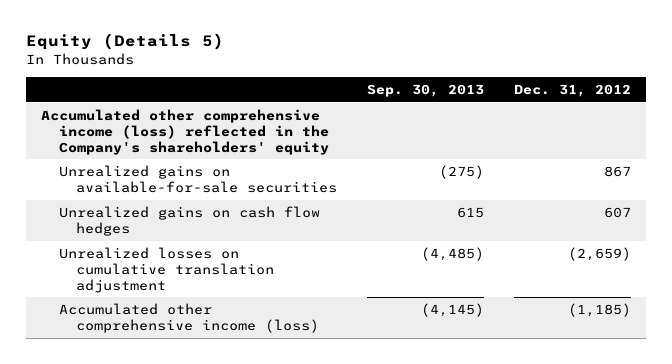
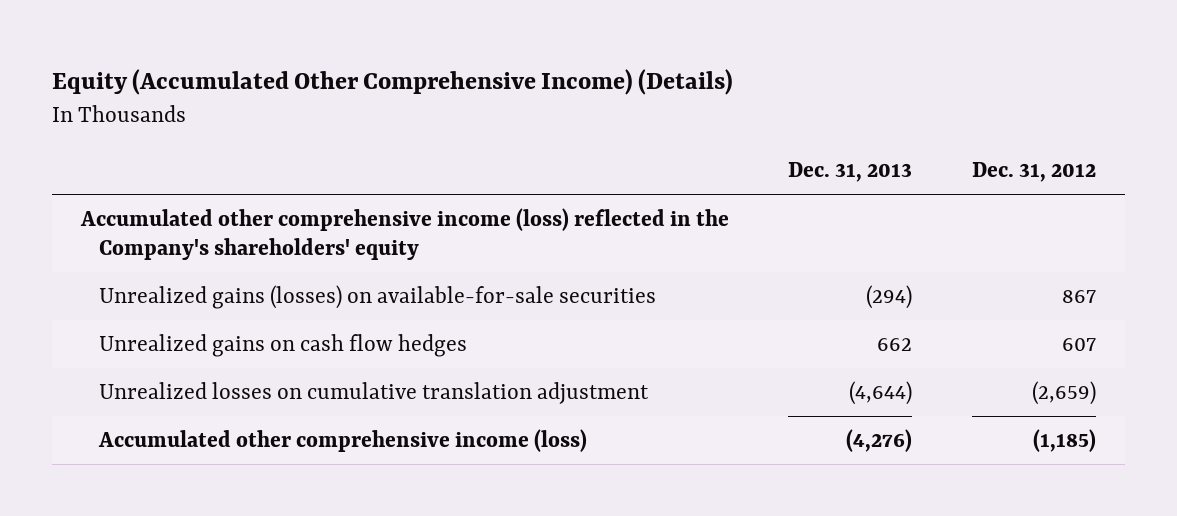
- Equity (Details 5)
+ Equity (Accumulated Other Comprehensive Income) (Details)
- | Sep. 30, 2013 | Dec. 31, 2012
+ | Dec. 31, 2013 | Dec. 31, 2012
- Unrealized gains on available-for-sale securities | (275) | 867
+ Unrealized gains (losses) on available-for-sale securities | (294) | 867

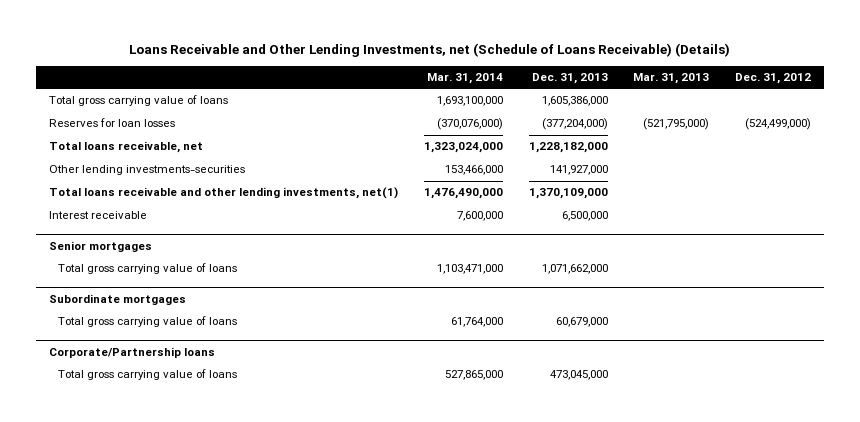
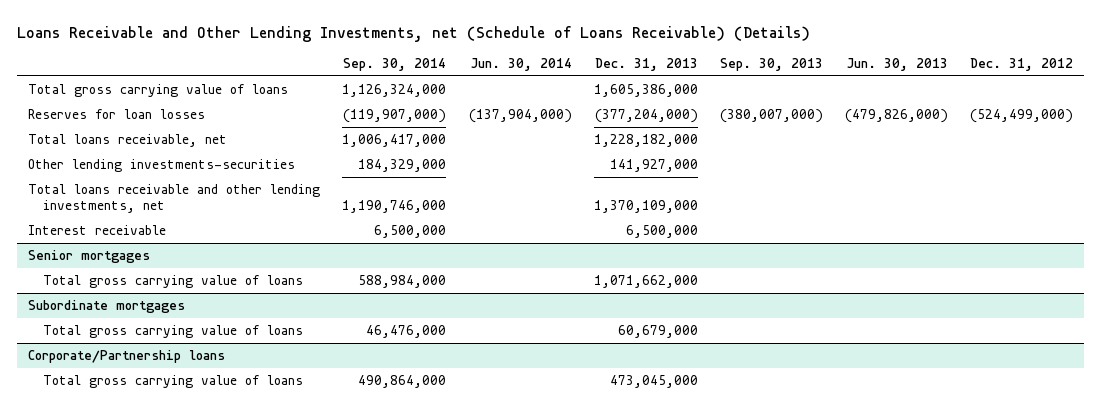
- | Mar. 31, 2014 | Dec. 31, 2013 | Mar. 31, 2013 | Dec. 31, 2012
+ | Sep. 30, 2014 | Jun. 30, 2014 | Dec. 31, 2013 | Sep. 30, 2013 | Jun. 30, 2013 | Dec. 31, 2012
- Total loans receivable and other lending investments, net(1) | 1,476,490,000 | 1,370,109,000 | |
+ Total loans receivable and other lending investments, net | 1,190,746,000 | | 1,370,109,000 | | |

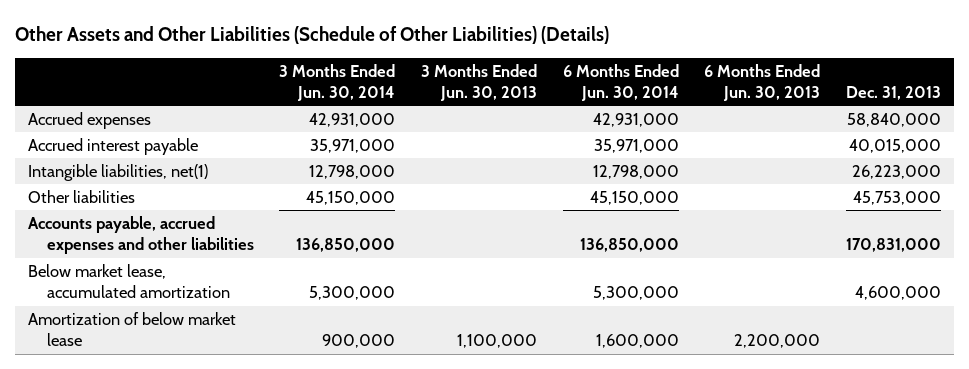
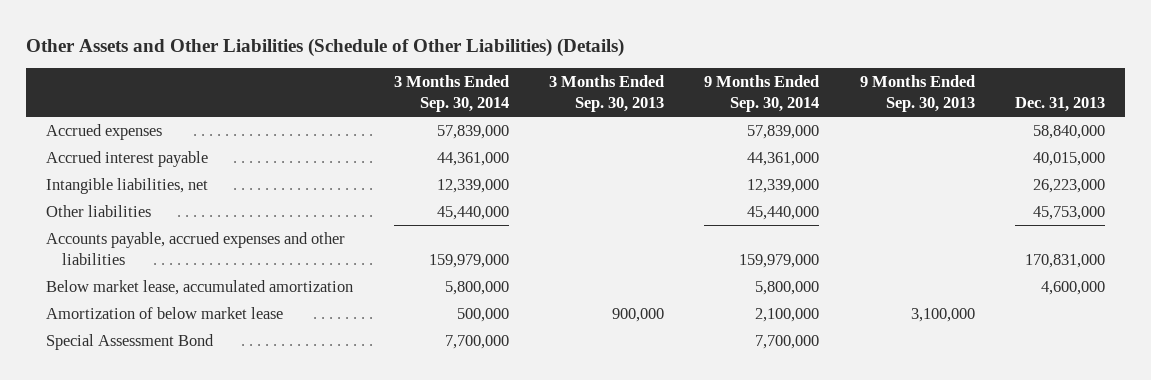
- | 3 Months Ended Jun. 30, 2014 | 3 Months Ended Jun. 30, 2013 | 6 Months Ended Jun. 30, 2014 | 6 Months Ended Jun. 30, 2013 | Dec. 31, 2013
+ | 3 Months Ended Sep. 30, 2014 | 3 Months Ended Sep. 30, 2013 | 9 Months Ended Sep. 30, 2014 | 9 Months Ended Sep. 30, 2013 | Dec. 31, 2013
- Intangible liabilities, net(1) | 12,798,000 | | 12,798,000 | | 26,223,000
+ Intangible liabilities, net | 12,339,000 | | 12,339,000 | | 26,223,000
+ Special Assessment Bond | 7,700,000 | | 7,700,000 | |

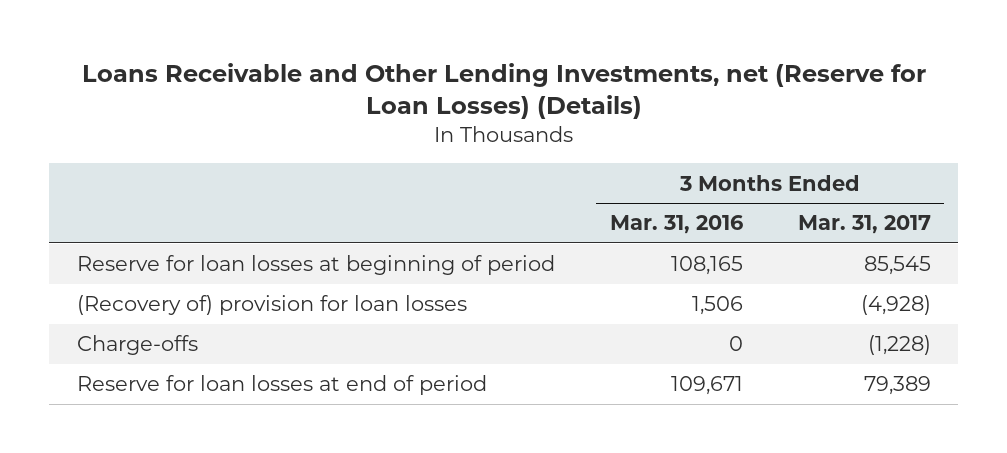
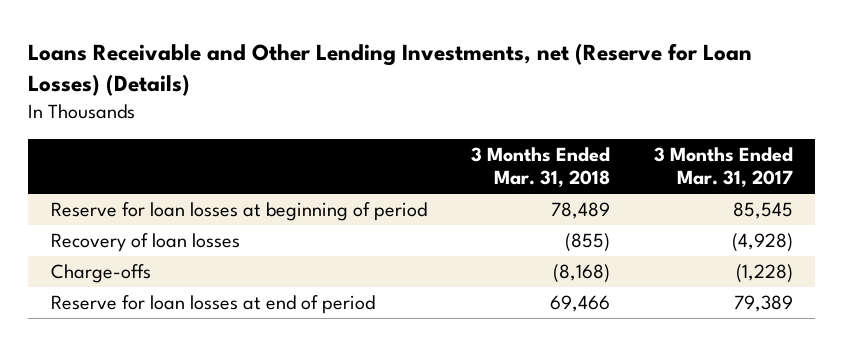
- | 3 Months Ended Mar. 31, 2016 | 3 Months Ended Mar. 31, 2017
+ | 3 Months Ended Mar. 31, 2018 | 3 Months Ended Mar. 31, 2017
- (Recovery of) provision for loan losses | 1,506 | (4,928)
+ Recovery of loan losses | (855) | (4,928)

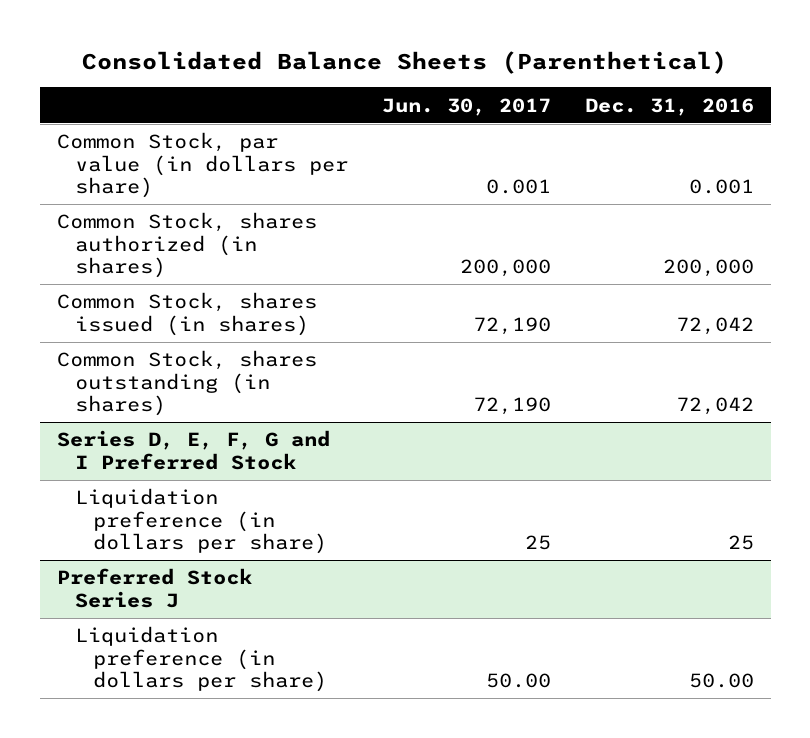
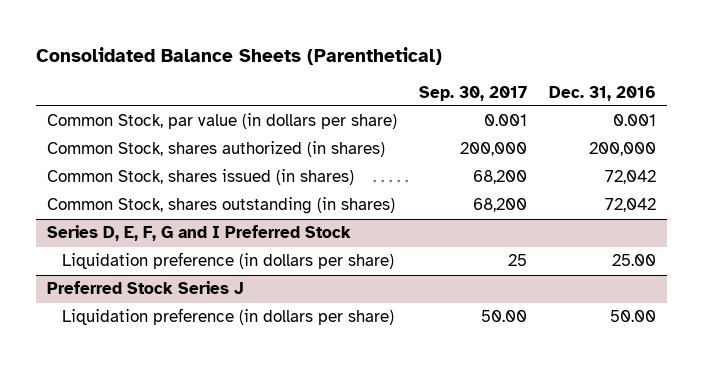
- | Jun. 30, 2017 | Dec. 31, 2016
+ | Sep. 30, 2017 | Dec. 31, 2016
@ Series D, E, F, G and I Preferred Stock
- Liquidation preference (in dollars per share) | 25 | 25
+ Liquidation preference (in dollars per share) | 25 | 25.00

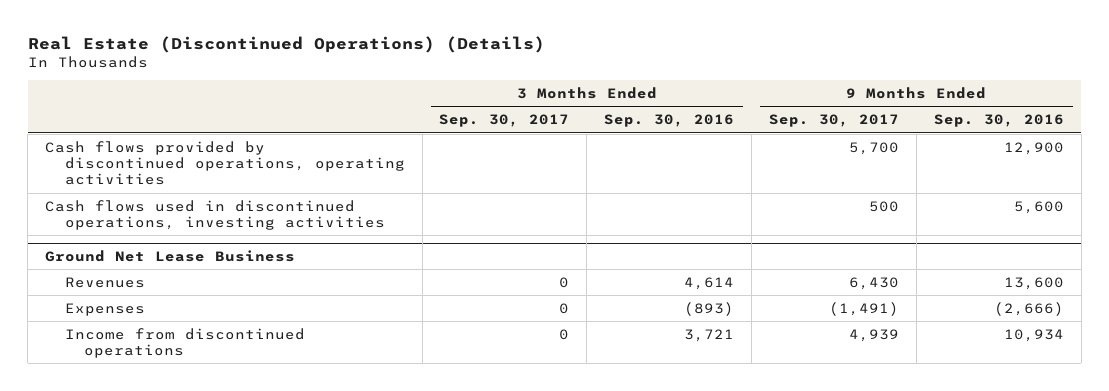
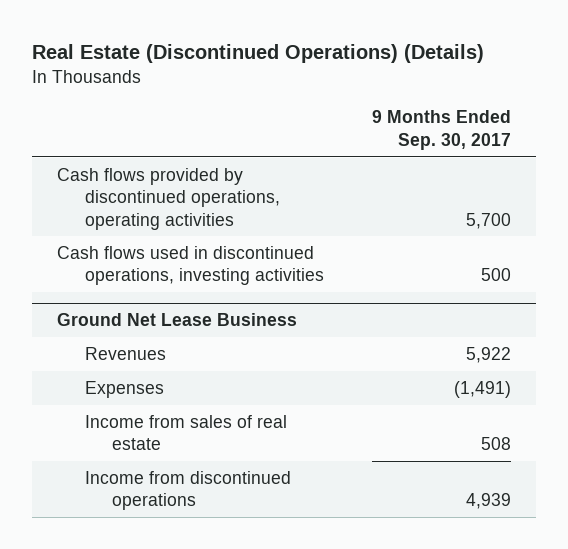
- | 3 Months Ended Sep. 30, 2017 | 3 Months Ended Sep. 30, 2016 | 9 Months Ended Sep. 30, 2017 | 9 Months Ended Sep. 30, 2016
+ | 9 Months Ended Sep. 30, 2017
@ Ground Net Lease Business
- Revenues | 0 | 4,614 | 6,430 | 13,600
+ Revenues | 5,922
+ Income from sales of real estate | 508

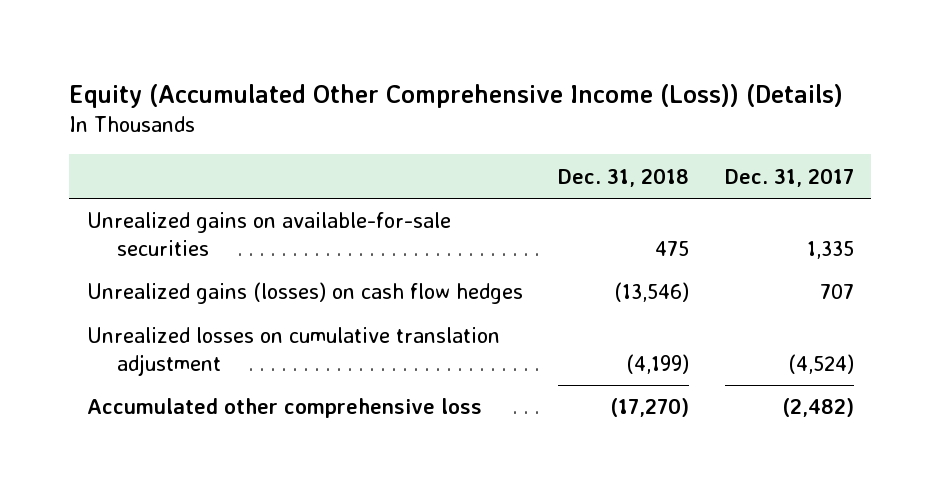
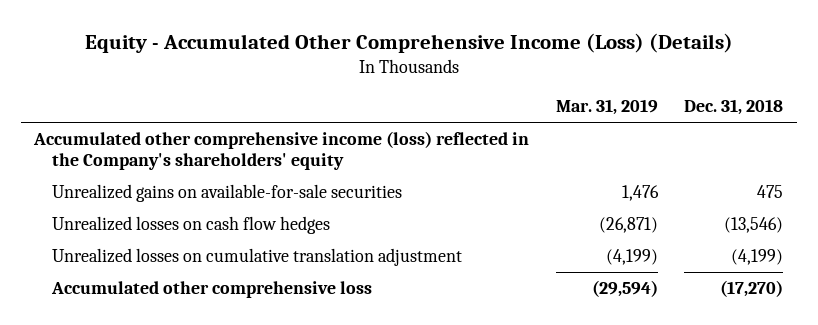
- Equity (Accumulated Other Comprehensive Income (Loss)) (Details)
+ Equity - Accumulated Other Comprehensive Income (Loss) (Details)
- | Dec. 31, 2018 | Dec. 31, 2017
+ | Mar. 31, 2019 | Dec. 31, 2018
+ Accumulated other comprehensive income (loss) reflected in the Company's shareholders' equity
- Unrealized gains (losses) on cash flow hedges | (13,546) | 707
+ Unrealized losses on cash flow hedges | (26,871) | (13,546)

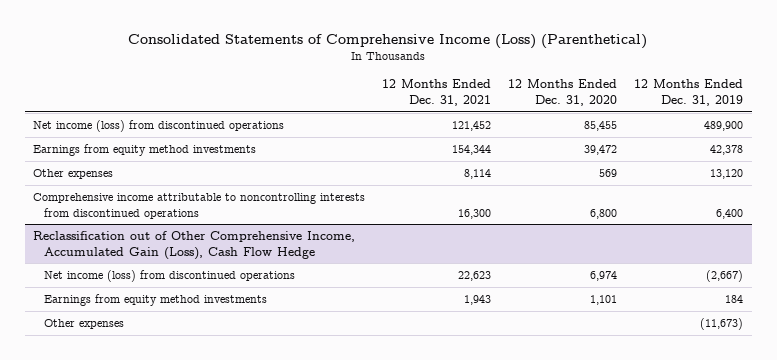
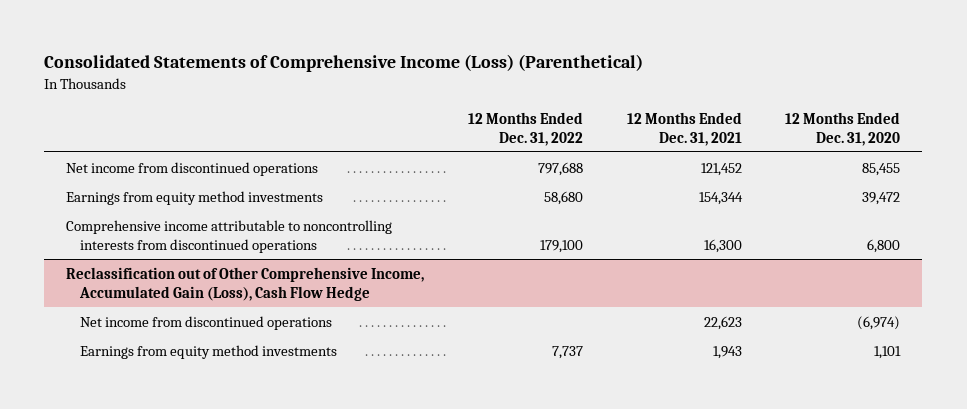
- | 12 Months Ended Dec. 31, 2021 | 12 Months Ended Dec. 31, 2020 | 12 Months Ended Dec. 31, 2019
+ | 12 Months Ended Dec. 31, 2022 | 12 Months Ended Dec. 31, 2021 | 12 Months Ended Dec. 31, 2020
- Net income (loss) from discontinued operations | 121,452 | 85,455 | 489,900
+ Net income from discontinued operations | 797,688 | 121,452 | 85,455
- Other expenses | 8,114 | 569 | 13,120
@ Reclassification out of Other Comprehensive Income, Accumulated Gain (Loss), Cash Flow Hedge
- Net income (loss) from discontinued operations | 22,623 | 6,974 | (2,667)
+ Net income from discontinued operations | | 22,623 | (6,974)
- Other expenses | | | (11,673)

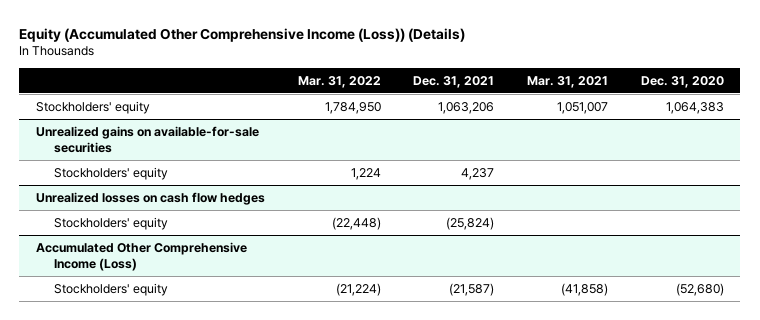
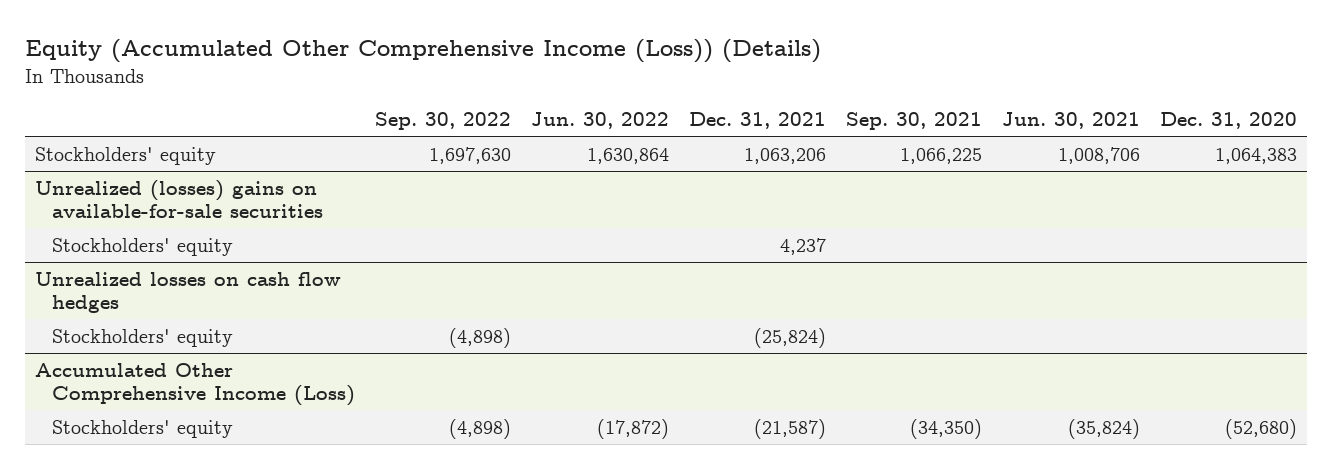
- | Mar. 31, 2022 | Dec. 31, 2021 | Mar. 31, 2021 | Dec. 31, 2020
+ | Sep. 30, 2022 | Jun. 30, 2022 | Dec. 31, 2021 | Sep. 30, 2021 | Jun. 30, 2021 | Dec. 31, 2020
- Unrealized gains on available-for-sale securities
+ Unrealized (losses) gains on available-for-sale securities

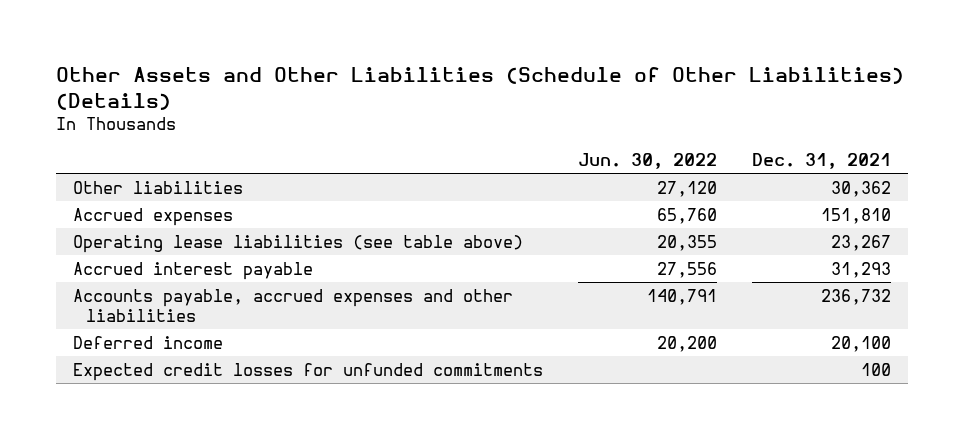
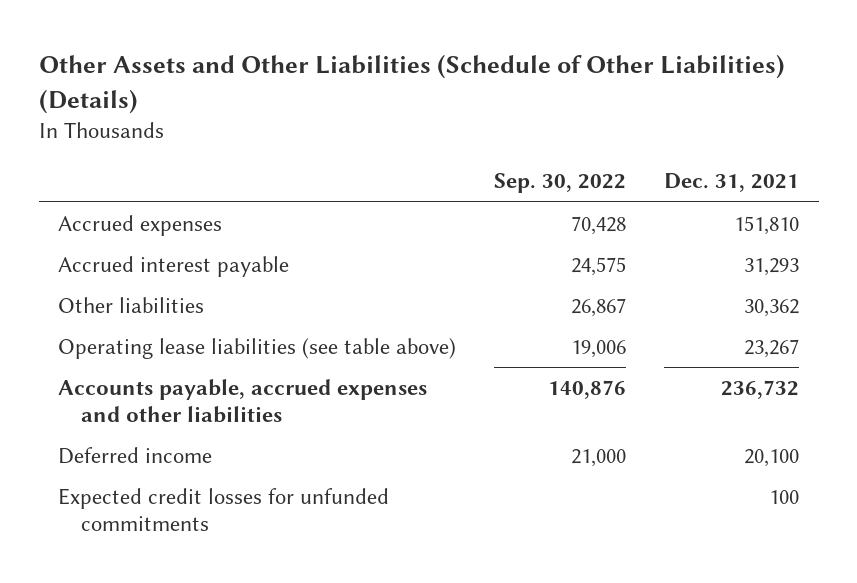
- | Jun. 30, 2022 | Dec. 31, 2021
+ | Sep. 30, 2022 | Dec. 31, 2021
moved down: Other liabilities | 26,867 | 30,362
moved down: Operating lease liabilities (see table above) | 19,006 | 23,267

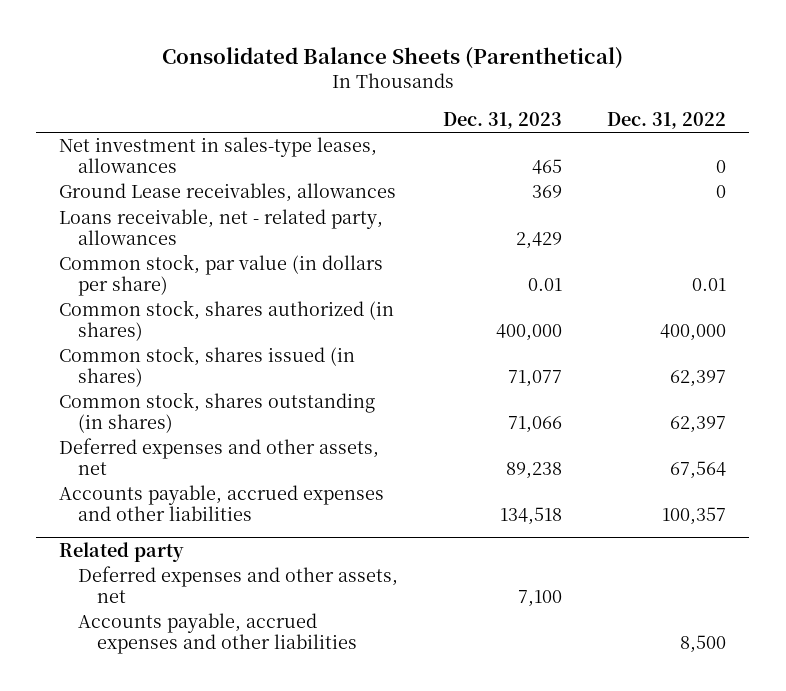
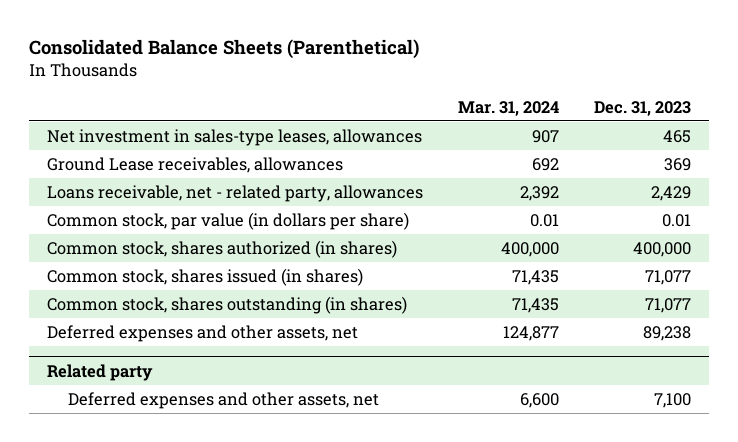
- | Dec. 31, 2023 | Dec. 31, 2022
+ | Mar. 31, 2024 | Dec. 31, 2023
- Common stock, shares outstanding (in shares) | 71,066 | 62,397
+ Common stock, shares outstanding (in shares) | 71,435 | 71,077
- Accounts payable, accrued expenses and other liabilities | 134,518 | 100,357
@ Related party
- Accounts payable, accrued expenses and other liabilities | | 8,500

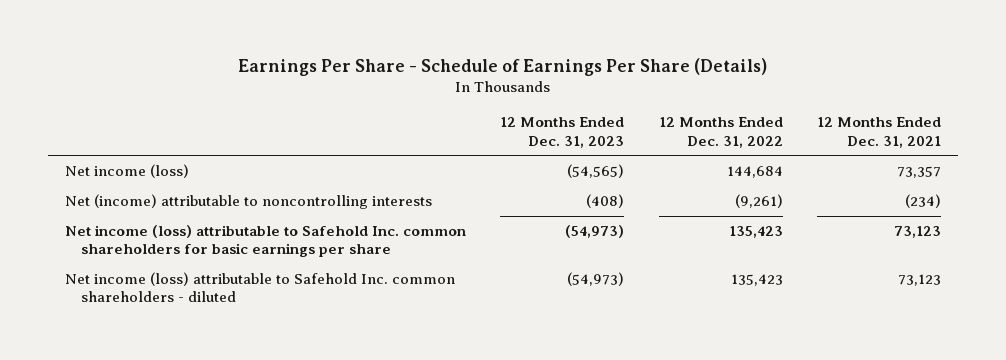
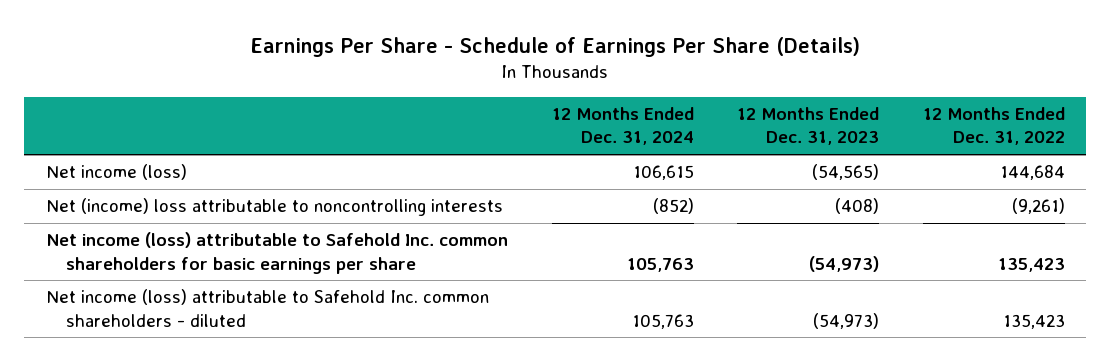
- | 12 Months Ended Dec. 31, 2023 | 12 Months Ended Dec. 31, 2022 | 12 Months Ended Dec. 31, 2021
+ | 12 Months Ended Dec. 31, 2024 | 12 Months Ended Dec. 31, 2023 | 12 Months Ended Dec. 31, 2022
- Net (income) attributable to noncontrolling interests | (408) | (9,261) | (234)
+ Net (income) loss attributable to noncontrolling interests | (852) | (408) | (9,261)

